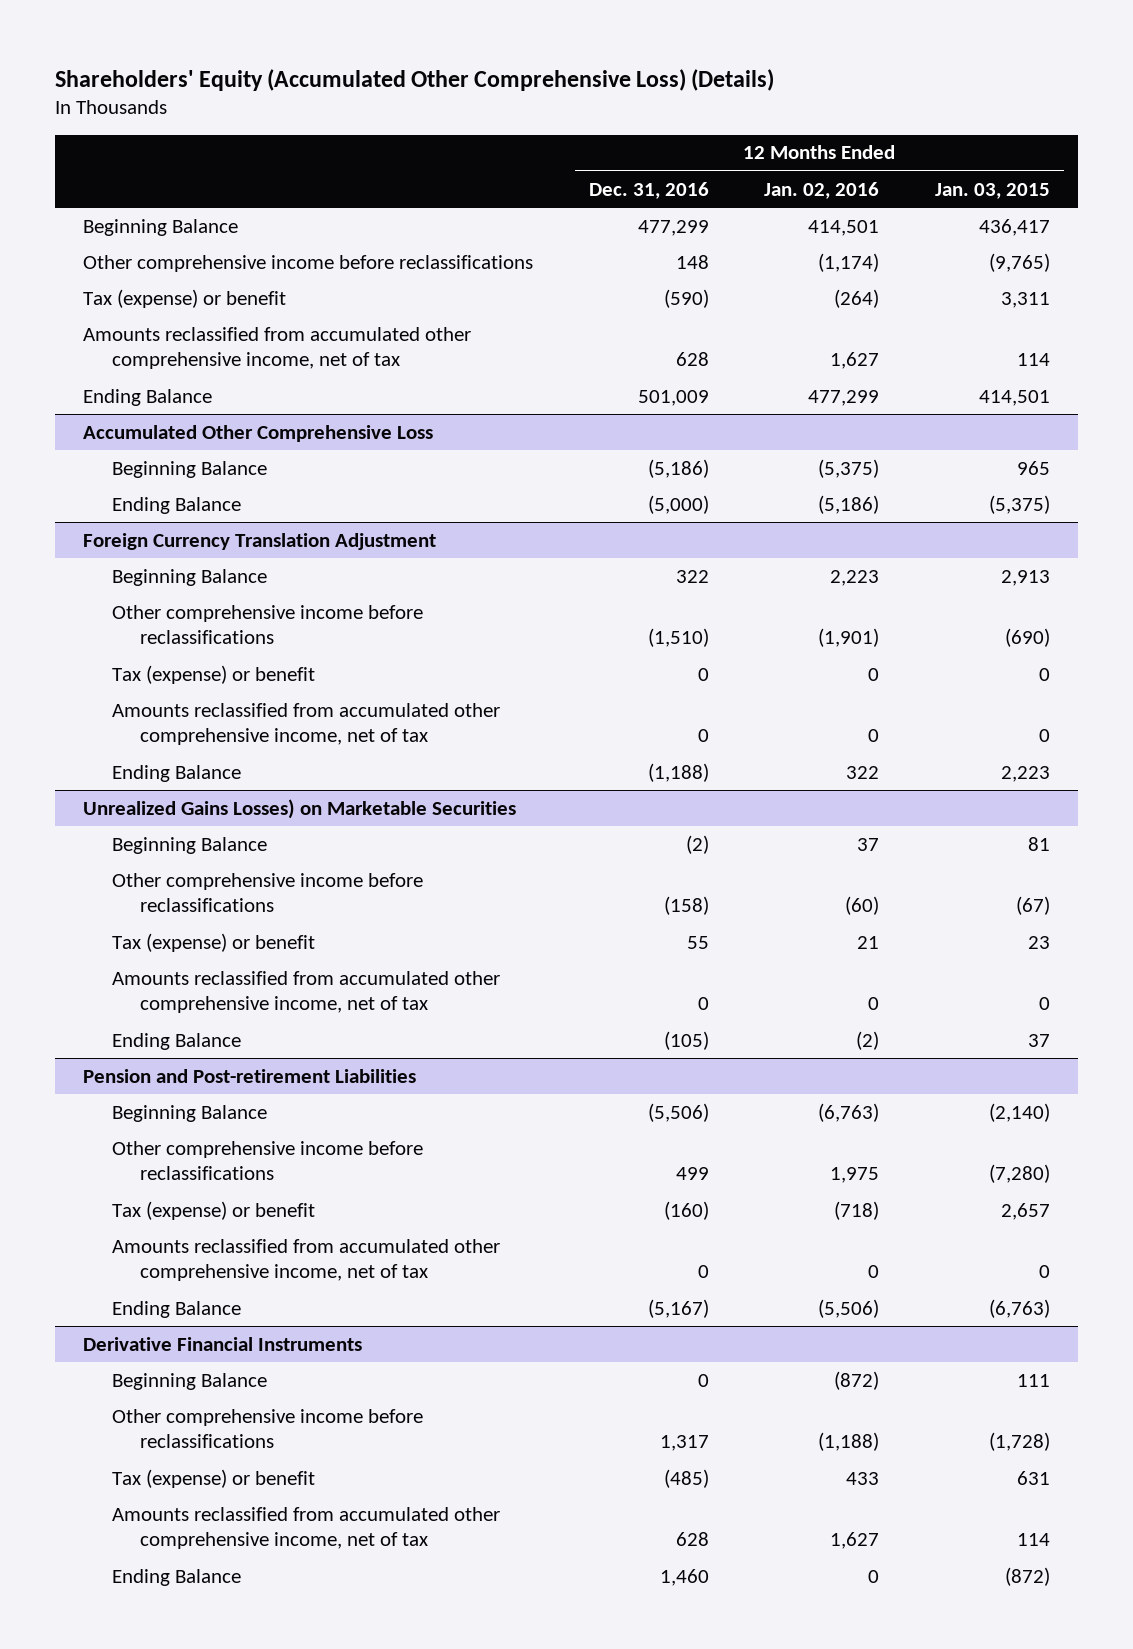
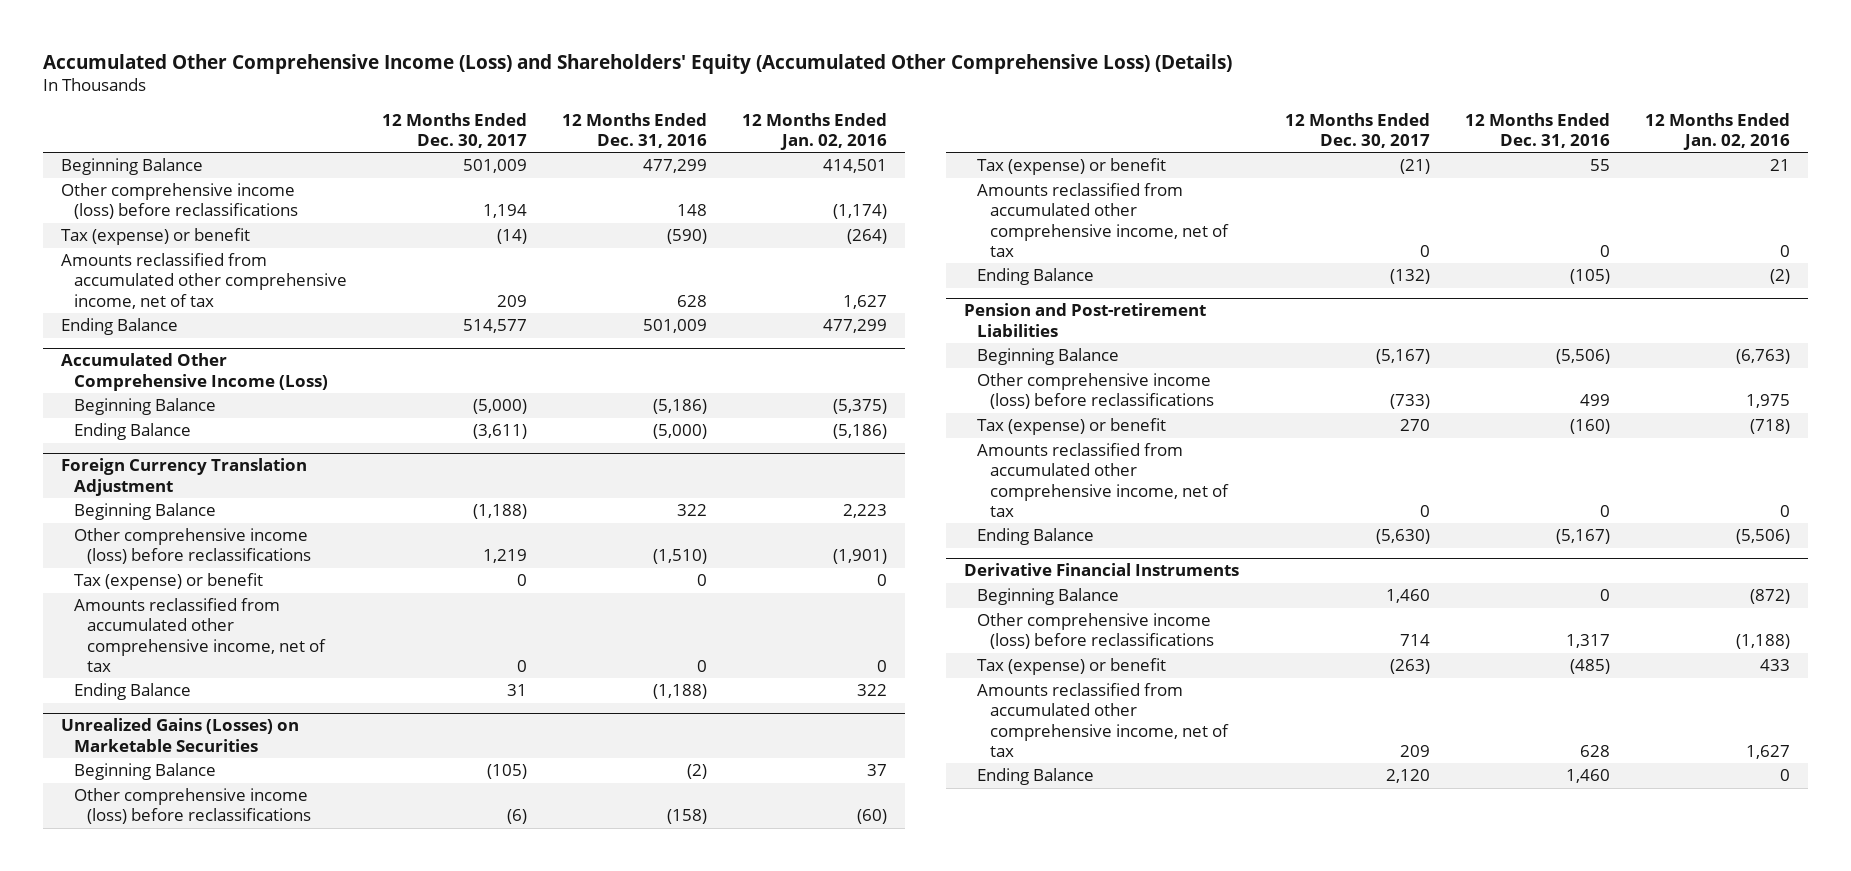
- Shareholders' Equity (Accumulated Other Comprehensive Loss) (Details)
+ Accumulated Other Comprehensive Income (Loss) and Shareholders' Equity (Accumulated Other Comprehensive Loss) (Details)
- | 12 Months Ended Dec. 31, 2016 | 12 Months Ended Jan. 02, 2016 | 12 Months Ended Jan. 03, 2015
+ | 12 Months Ended Dec. 30, 2017 | 12 Months Ended Dec. 31, 2016 | 12 Months Ended Jan. 02, 2016
- Other comprehensive income before reclassifications | 148 | (1,174) | (9,765)
+ Other comprehensive income (loss) before reclassifications | 1,194 | 148 | (1,174)
- Accumulated Other Comprehensive Loss
+ Accumulated Other Comprehensive Income (Loss)
@ Foreign Currency Translation Adjustment
- Other comprehensive income before reclassifications | (1,510) | (1,901) | (690)
+ Other comprehensive income (loss) before reclassifications | 1,219 | (1,510) | (1,901)
- Unrealized Gains Losses) on Marketable Securities
+ Unrealized Gains (Losses) on Marketable Securities
- Other comprehensive income before reclassifications | (158) | (60) | (67)
+ Other comprehensive income (loss) before reclassifications | (6) | (158) | (60)
@ Pension and Post-retirement Liabilities
- Other comprehensive income before reclassifications | 499 | 1,975 | (7,280)
+ Other comprehensive income (loss) before reclassifications | (733) | 499 | 1,975
@ Derivative Financial Instruments
- Other comprehensive income before reclassifications | 1,317 | (1,188) | (1,728)
+ Other comprehensive income (loss) before reclassifications | 714 | 1,317 | (1,188)

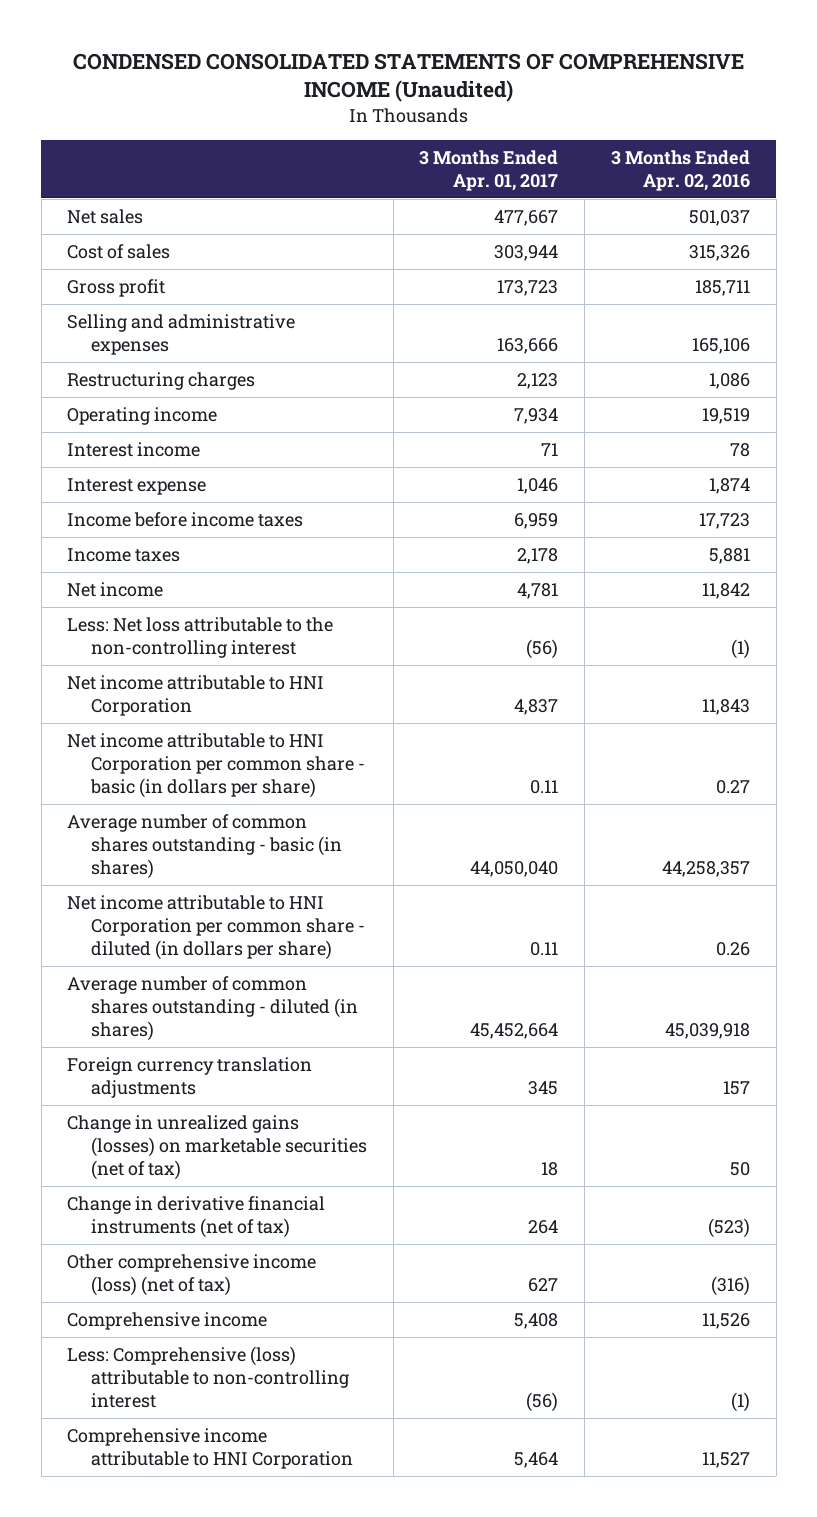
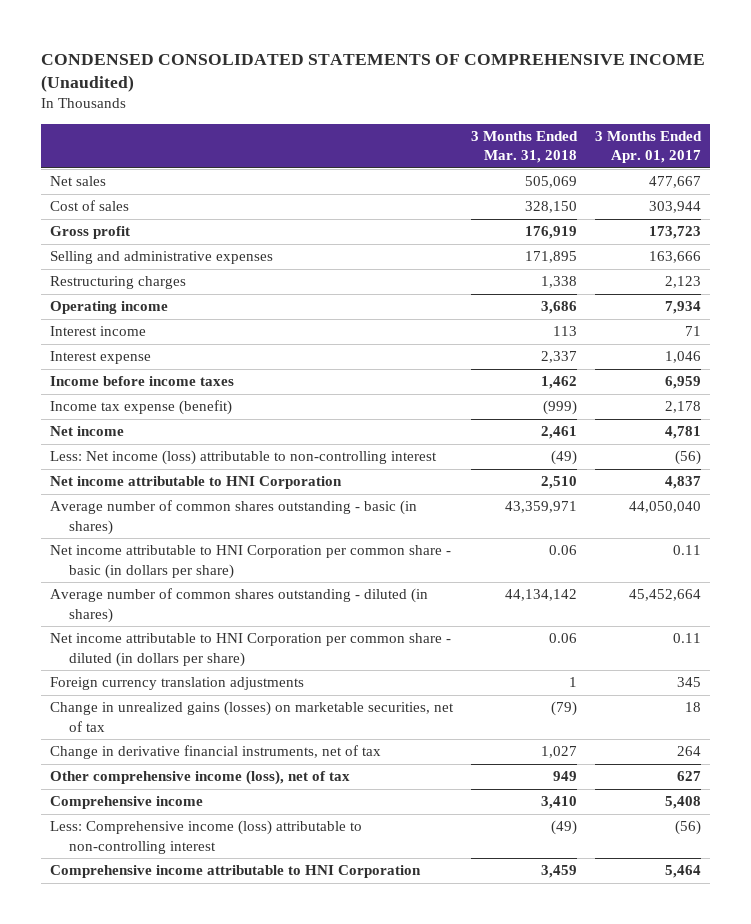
- | 3 Months Ended Apr. 01, 2017 | 3 Months Ended Apr. 02, 2016
+ | 3 Months Ended Mar. 31, 2018 | 3 Months Ended Apr. 01, 2017
- Income taxes | 2,178 | 5,881
+ Income tax expense (benefit) | (999) | 2,178
- Less: Net loss attributable to the non-controlling interest | (56) | (1)
+ Less: Net income (loss) attributable to non-controlling interest | (49) | (56)
moved down: Net income attributable to HNI Corporation per common share - basic (in dollars per share) | 0.06 | 0.11
moved down: Net income attributable to HNI Corporation per common share - diluted (in dollars per share) | 0.06 | 0.11
- Change in unrealized gains (losses) on marketable securities (net of tax) | 18 | 50
- Change in derivative financial instruments (net of tax) | 264 | (523)
- Other comprehensive income (loss) (net of tax) | 627 | (316)
+ Change in unrealized gains (losses) on marketable securities, net of tax | (79) | 18
+ Change in derivative financial instruments, net of tax | 1,027 | 264
+ Other comprehensive income (loss), net of tax | 949 | 627
- Less: Comprehensive (loss) attributable to non-controlling interest | (56) | (1)
+ Less: Comprehensive income (loss) attributable to non-controlling interest | (49) | (56)

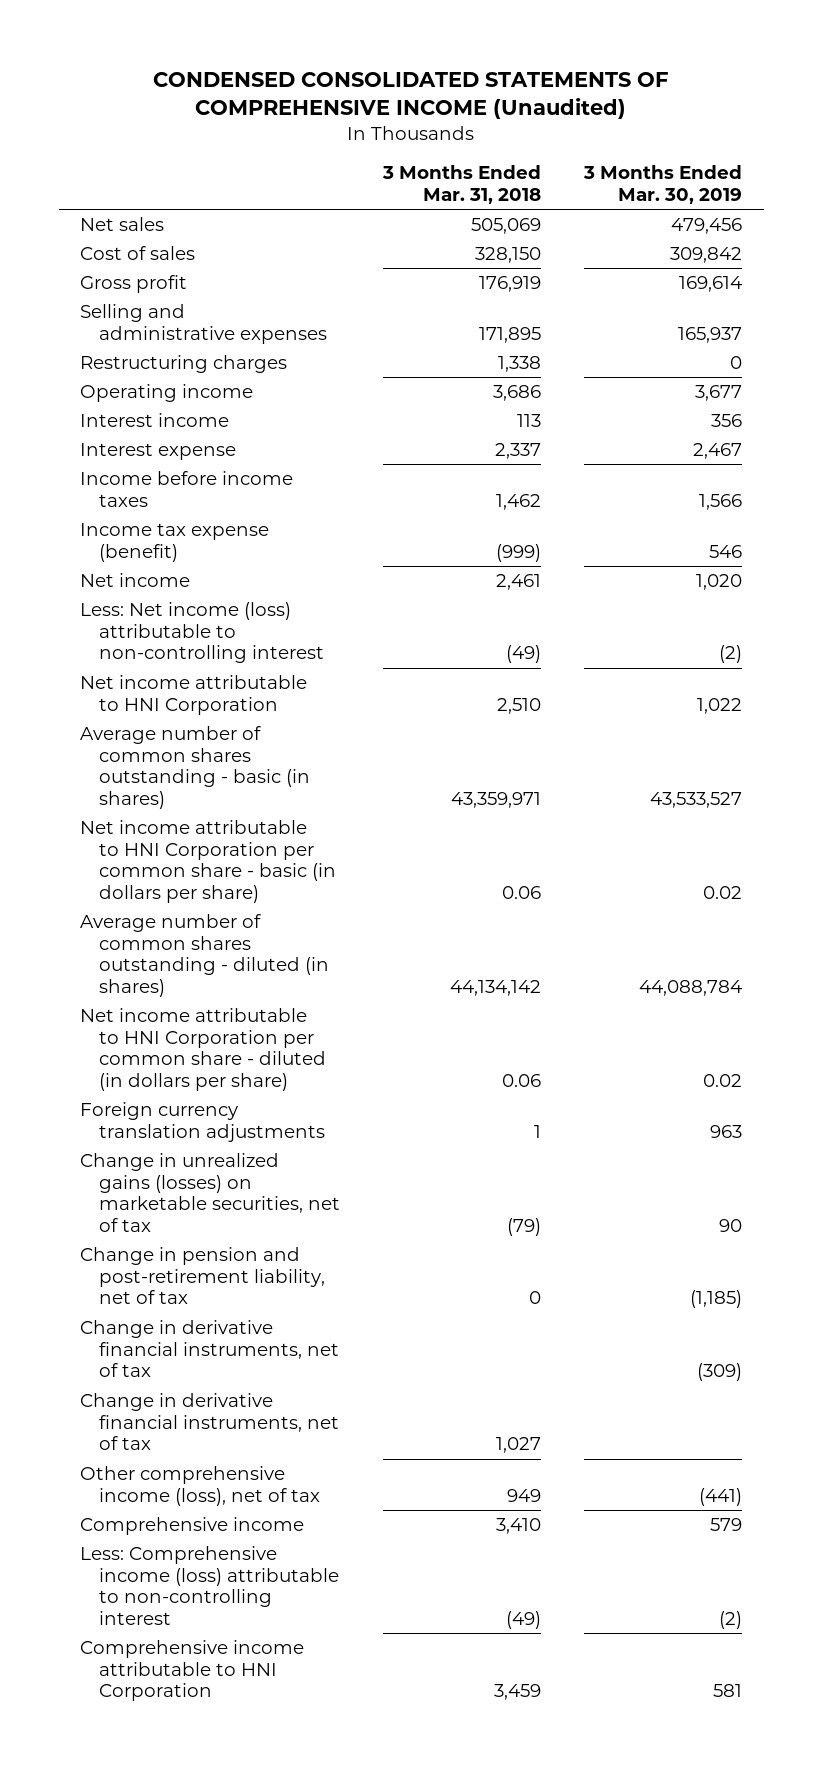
- | 3 Months Ended Mar. 31, 2018 | 3 Months Ended Apr. 01, 2017
+ | 3 Months Ended Mar. 31, 2018 | 3 Months Ended Mar. 30, 2019
+ Change in pension and post-retirement liability, net of tax | 0 | (1,185)
+ Change in derivative financial instruments, net of tax | | (309)

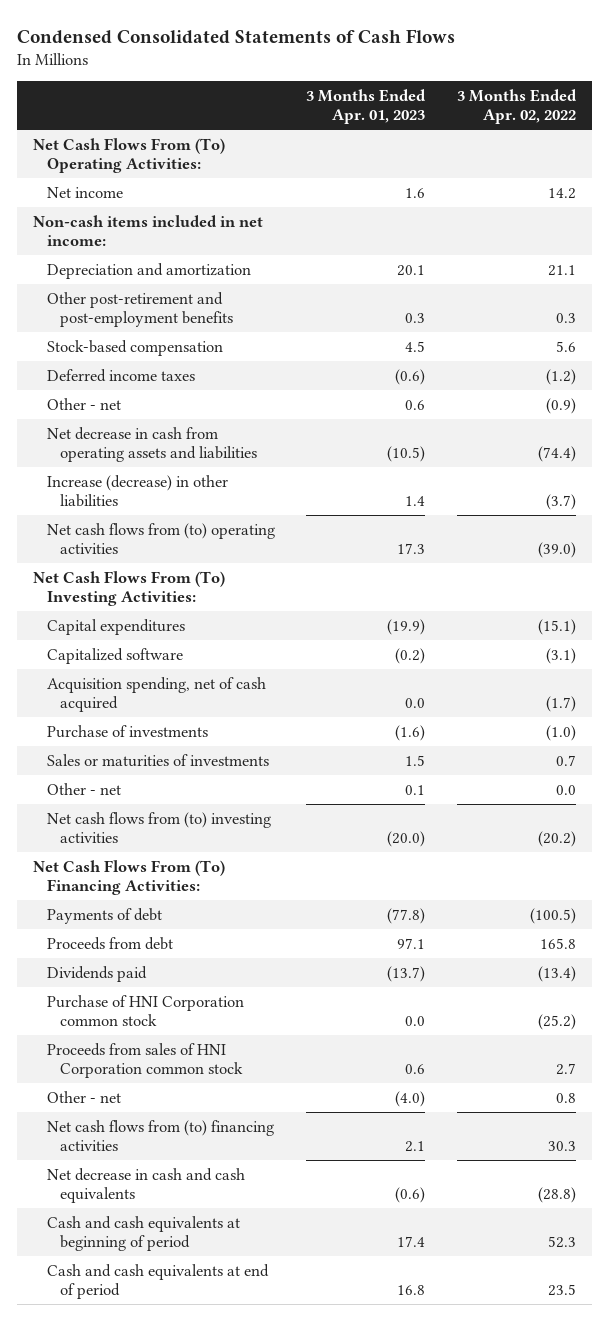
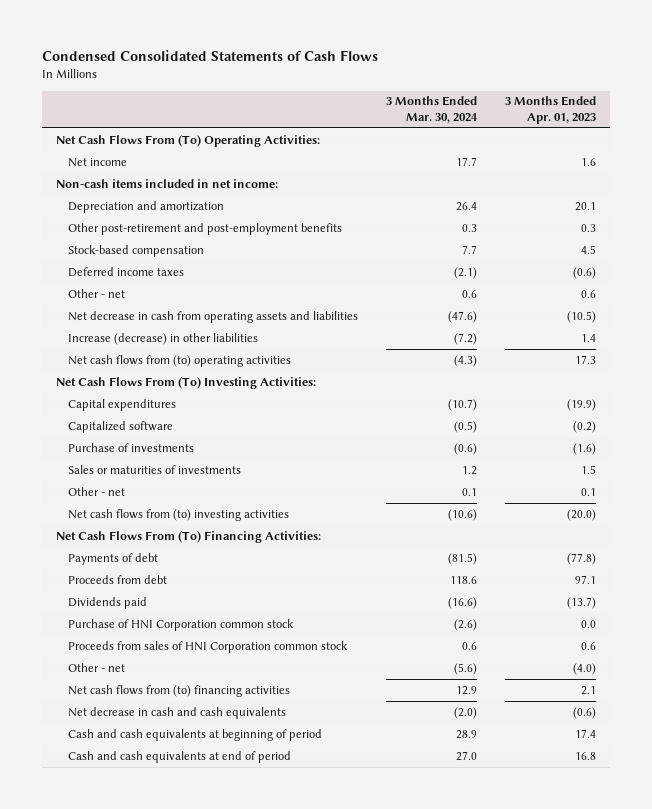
- | 3 Months Ended Apr. 01, 2023 | 3 Months Ended Apr. 02, 2022
+ | 3 Months Ended Mar. 30, 2024 | 3 Months Ended Apr. 01, 2023
- Acquisition spending, net of cash acquired | 0.0 | (1.7)

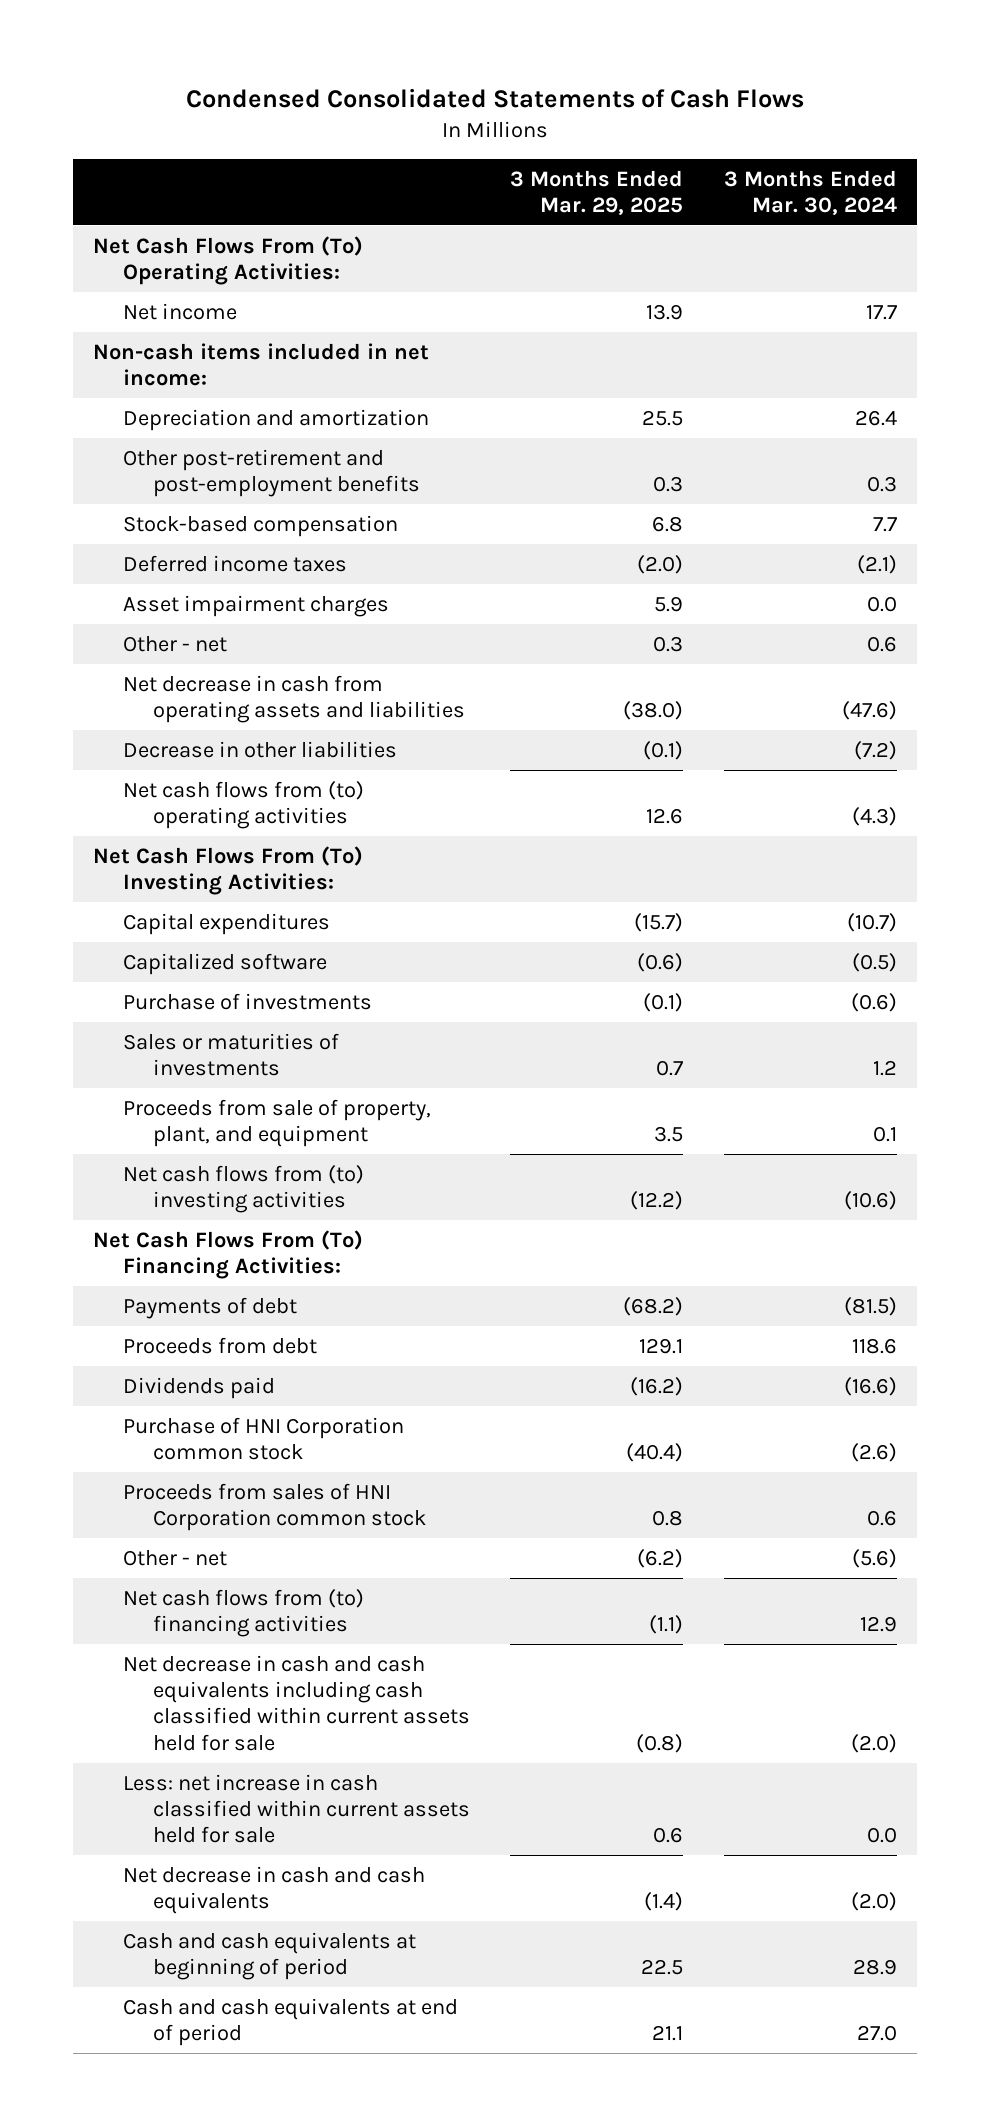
- | 3 Months Ended Mar. 30, 2024 | 3 Months Ended Apr. 01, 2023
+ | 3 Months Ended Mar. 29, 2025 | 3 Months Ended Mar. 30, 2024
+ Asset impairment charges | 5.9 | 0.0
- Increase (decrease) in other liabilities | (7.2) | 1.4
+ Decrease in other liabilities | (0.1) | (7.2)
- Other - net | 0.1 | 0.1
+ Proceeds from sale of property, plant, and equipment | 3.5 | 0.1
+ Net decrease in cash and cash equivalents including cash classified within current assets held for sale | (0.8) | (2.0)
+ Less: net increase in cash classified within current assets held for sale | 0.6 | 0.0

